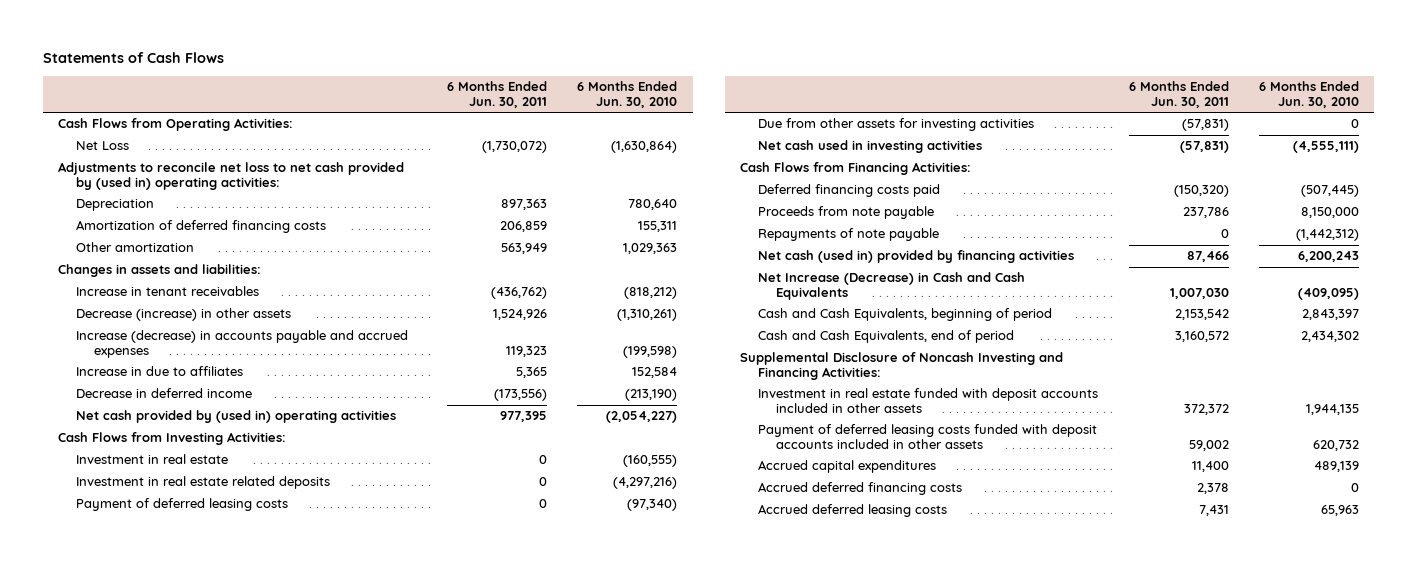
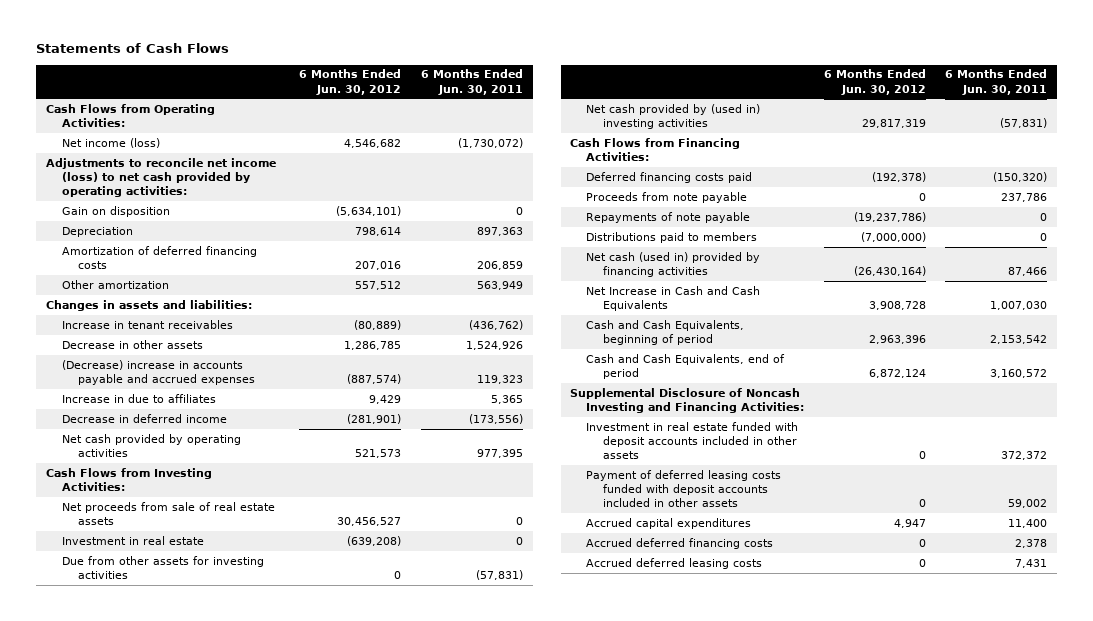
- | 6 Months Ended Jun. 30, 2011 | 6 Months Ended Jun. 30, 2010
+ | 6 Months Ended Jun. 30, 2012 | 6 Months Ended Jun. 30, 2011
- Net Loss | (1,730,072) | (1,630,864)
- Adjustments to reconcile net loss to net cash provided by (used in) operating activities:
+ Net income (loss) | 4,546,682 | (1,730,072)
+ Adjustments to reconcile net income (loss) to net cash provided by operating activities:
+ Gain on disposition | (5,634,101) | 0
- Decrease (increase) in other assets | 1,524,926 | (1,310,261)
- Increase (decrease) in accounts payable and accrued expenses | 119,323 | (199,598)
+ Decrease in other assets | 1,286,785 | 1,524,926
+ (Decrease) increase in accounts payable and accrued expenses | (887,574) | 119,323
- Net cash provided by (used in) operating activities | 977,395 | (2,054,227)
+ Net cash provided by operating activities | 521,573 | 977,395
+ Net proceeds from sale of real estate assets | 30,456,527 | 0
- Investment in real estate related deposits | 0 | (4,297,216)
- Payment of deferred leasing costs | 0 | (97,340)
- Net cash used in investing activities | (57,831) | (4,555,111)
+ Net cash provided by (used in) investing activities | 29,817,319 | (57,831)
+ Distributions paid to members | (7,000,000) | 0
- Net Increase (Decrease) in Cash and Cash Equivalents | 1,007,030 | (409,095)
+ Net Increase in Cash and Cash Equivalents | 3,908,728 | 1,007,030

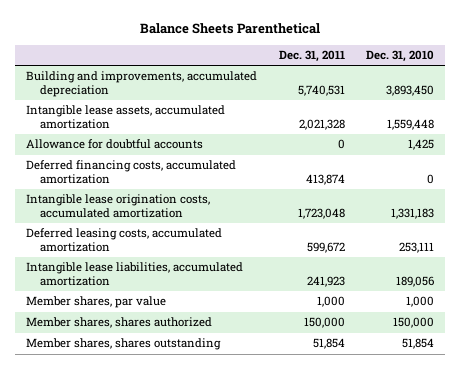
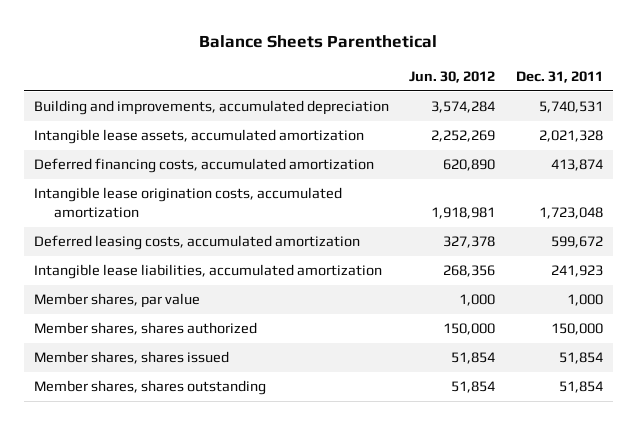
- | Dec. 31, 2011 | Dec. 31, 2010
+ | Jun. 30, 2012 | Dec. 31, 2011
- Allowance for doubtful accounts | 0 | 1,425
+ Member shares, shares issued | 51,854 | 51,854

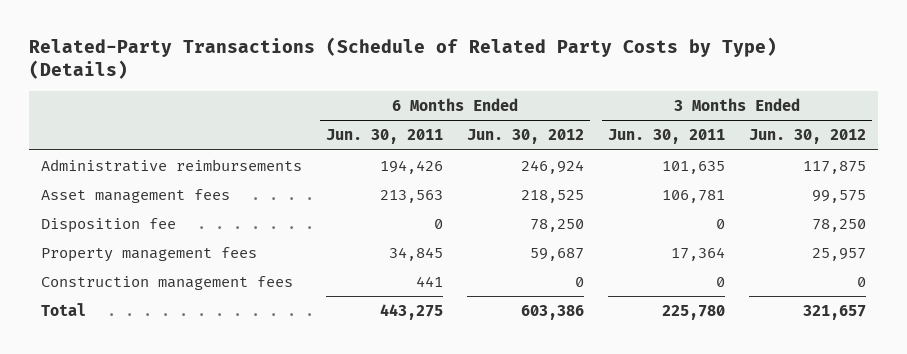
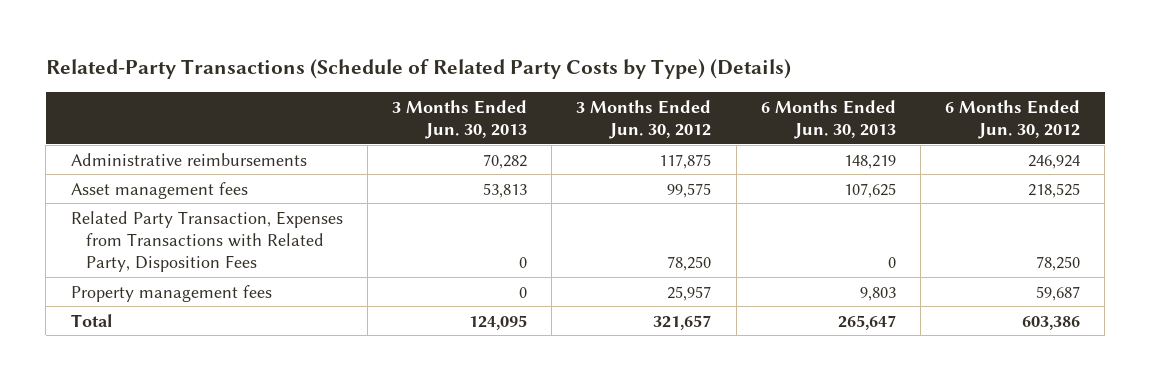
- | 6 Months Ended Jun. 30, 2011 | 6 Months Ended Jun. 30, 2012 | 3 Months Ended Jun. 30, 2011 | 3 Months Ended Jun. 30, 2012
+ | 3 Months Ended Jun. 30, 2013 | 3 Months Ended Jun. 30, 2012 | 6 Months Ended Jun. 30, 2013 | 6 Months Ended Jun. 30, 2012
- Disposition fee | 0 | 78,250 | 0 | 78,250
+ Related Party Transaction, Expenses from Transactions with Related Party, Disposition Fees | 0 | 78,250 | 0 | 78,250
- Construction management fees | 441 | 0 | 0 | 0

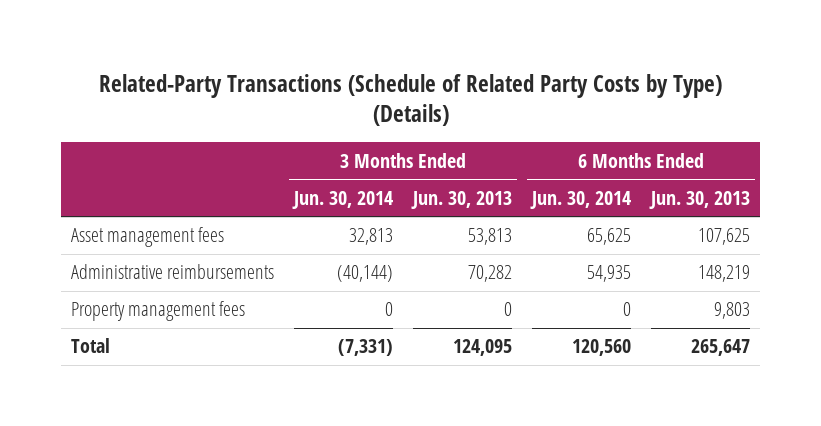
- | 3 Months Ended Jun. 30, 2013 | 3 Months Ended Jun. 30, 2012 | 6 Months Ended Jun. 30, 2013 | 6 Months Ended Jun. 30, 2012
+ | 3 Months Ended Jun. 30, 2014 | 3 Months Ended Jun. 30, 2013 | 6 Months Ended Jun. 30, 2014 | 6 Months Ended Jun. 30, 2013
- Related Party Transaction, Expenses from Transactions with Related Party, Disposition Fees | 0 | 78,250 | 0 | 78,250
moved down: Administrative reimbursements | (40,144) | 70,282 | 54,935 | 148,219

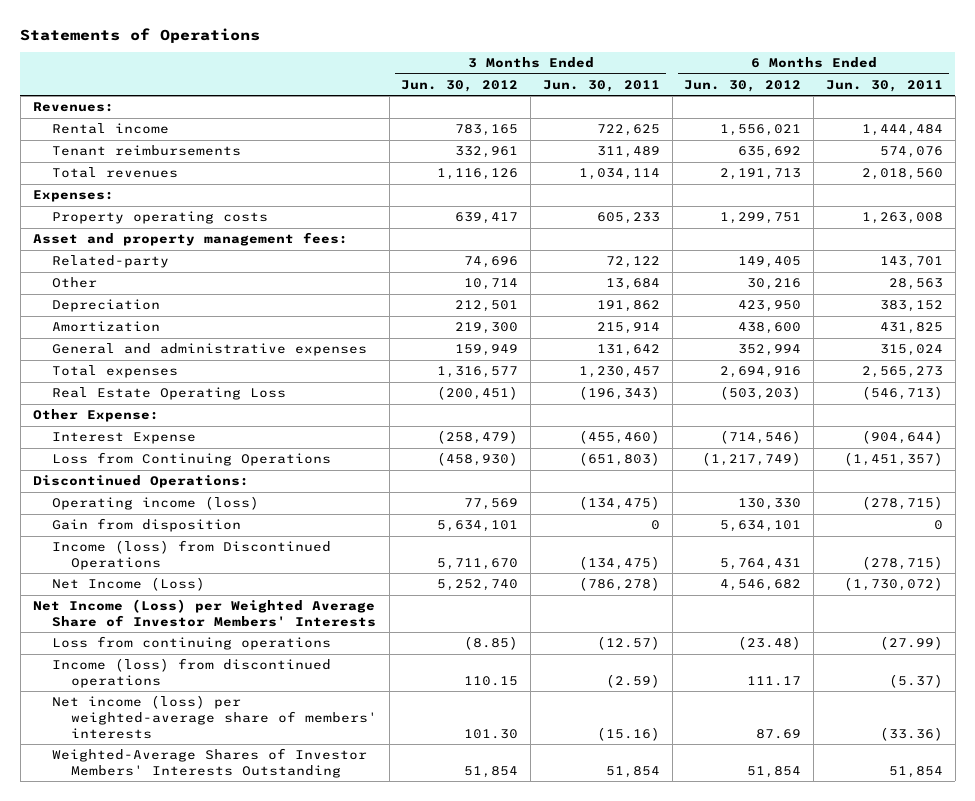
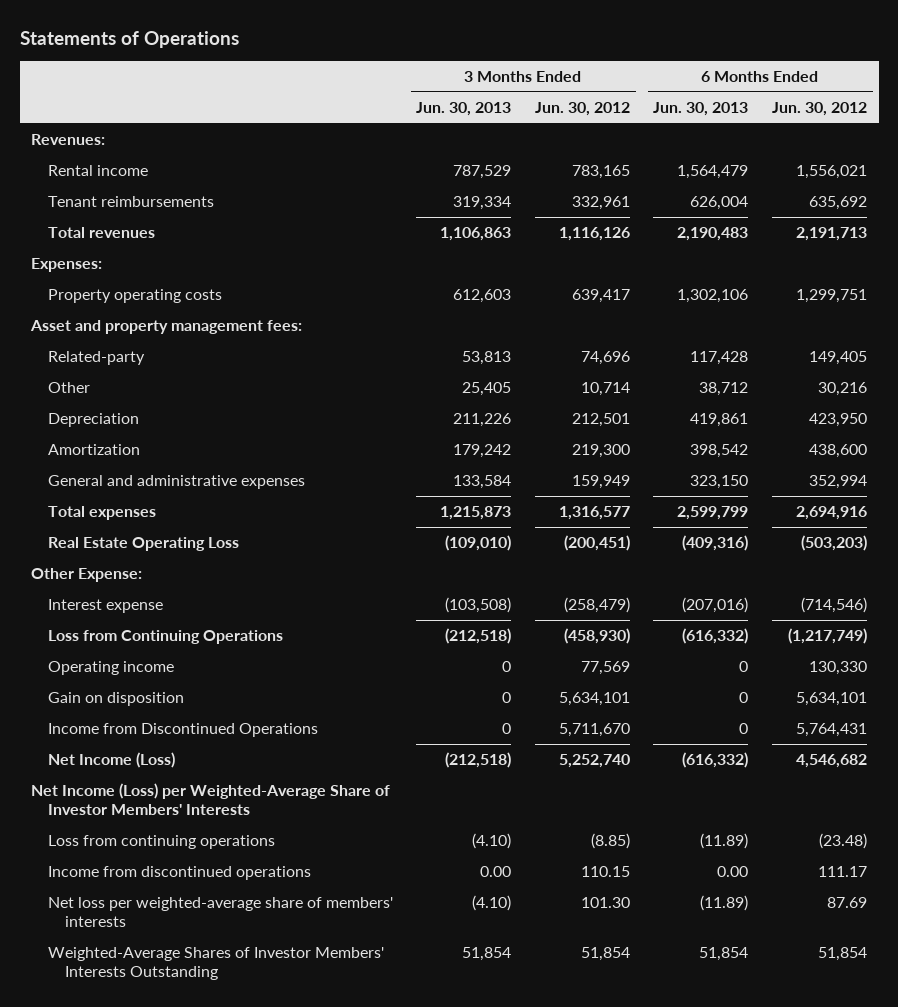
- | 3 Months Ended Jun. 30, 2012 | 3 Months Ended Jun. 30, 2011 | 6 Months Ended Jun. 30, 2012 | 6 Months Ended Jun. 30, 2011
+ | 3 Months Ended Jun. 30, 2013 | 3 Months Ended Jun. 30, 2012 | 6 Months Ended Jun. 30, 2013 | 6 Months Ended Jun. 30, 2012
- Interest Expense | (258,479) | (455,460) | (714,546) | (904,644)
+ Interest expense | (103,508) | (258,479) | (207,016) | (714,546)
- Discontinued Operations:
- Operating income (loss) | 77,569 | (134,475) | 130,330 | (278,715)
- Gain from disposition | 5,634,101 | 0 | 5,634,101 | 0
- Income (loss) from Discontinued Operations | 5,711,670 | (134,475) | 5,764,431 | (278,715)
+ Operating income | 0 | 77,569 | 0 | 130,330
+ Gain on disposition | 0 | 5,634,101 | 0 | 5,634,101
+ Income from Discontinued Operations | 0 | 5,711,670 | 0 | 5,764,431
- Net Income (Loss) per Weighted Average Share of Investor Members' Interests
+ Net Income (Loss) per Weighted-Average Share of Investor Members' Interests
- Income (loss) from discontinued operations | 110.15 | (2.59) | 111.17 | (5.37)
- Net income (loss) per weighted-average share of members' interests | 101.30 | (15.16) | 87.69 | (33.36)
+ Income from discontinued operations | 0.00 | 110.15 | 0.00 | 111.17
+ Net loss per weighted-average share of members' interests | (4.10) | 101.30 | (11.89) | 87.69

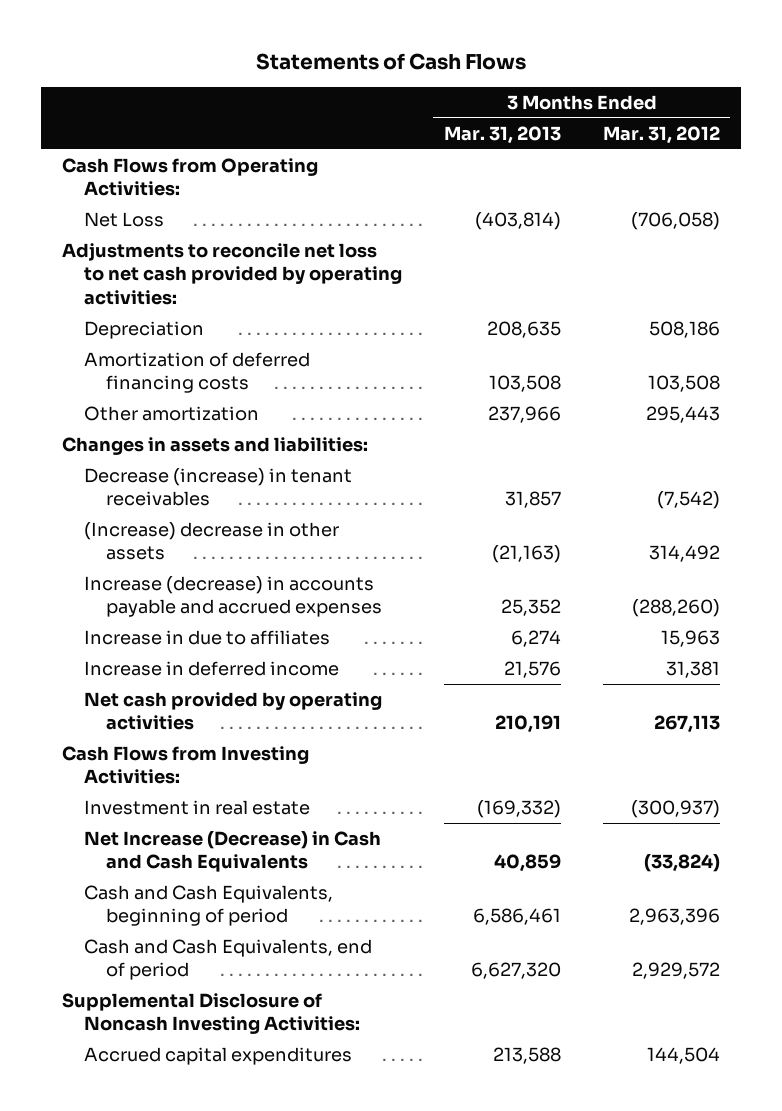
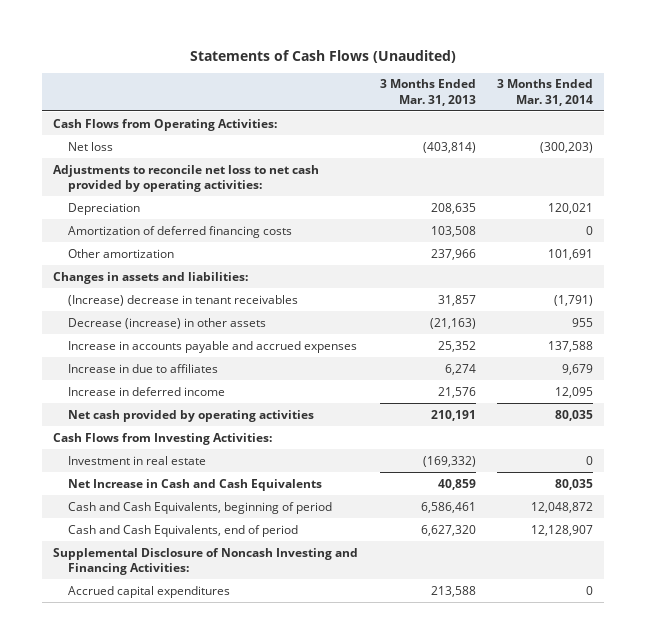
- Statements of Cash Flows
+ Statements of Cash Flows (Unaudited)
- | 3 Months Ended Mar. 31, 2013 | 3 Months Ended Mar. 31, 2012
+ | 3 Months Ended Mar. 31, 2013 | 3 Months Ended Mar. 31, 2014
- Net Loss | (403,814) | (706,058)
+ Net loss | (403,814) | (300,203)
- Decrease (increase) in tenant receivables | 31,857 | (7,542)
- (Increase) decrease in other assets | (21,163) | 314,492
- Increase (decrease) in accounts payable and accrued expenses | 25,352 | (288,260)
+ (Increase) decrease in tenant receivables | 31,857 | (1,791)
+ Decrease (increase) in other assets | (21,163) | 955
+ Increase in accounts payable and accrued expenses | 25,352 | 137,588
- Net Increase (Decrease) in Cash and Cash Equivalents | 40,859 | (33,824)
+ Net Increase in Cash and Cash Equivalents | 40,859 | 80,035
- Supplemental Disclosure of Noncash Investing Activities:
+ Supplemental Disclosure of Noncash Investing and Financing Activities:

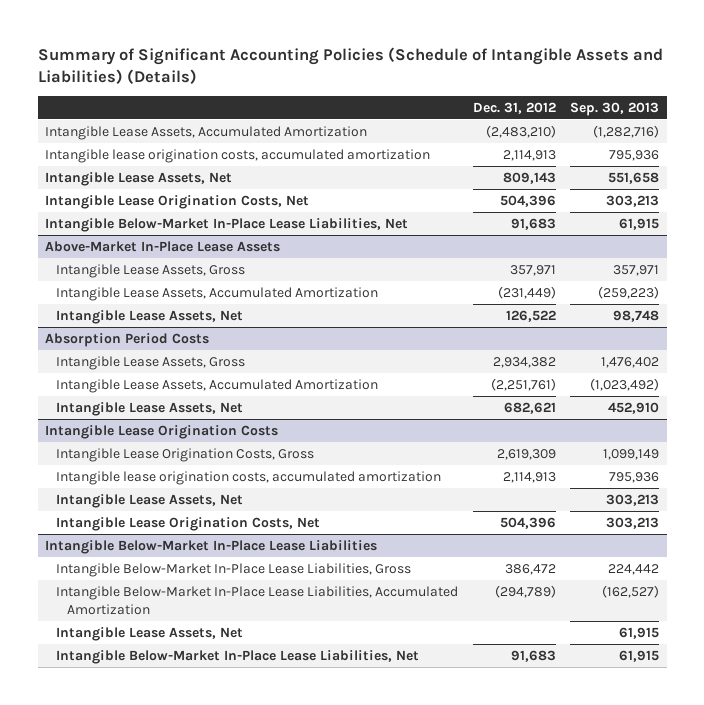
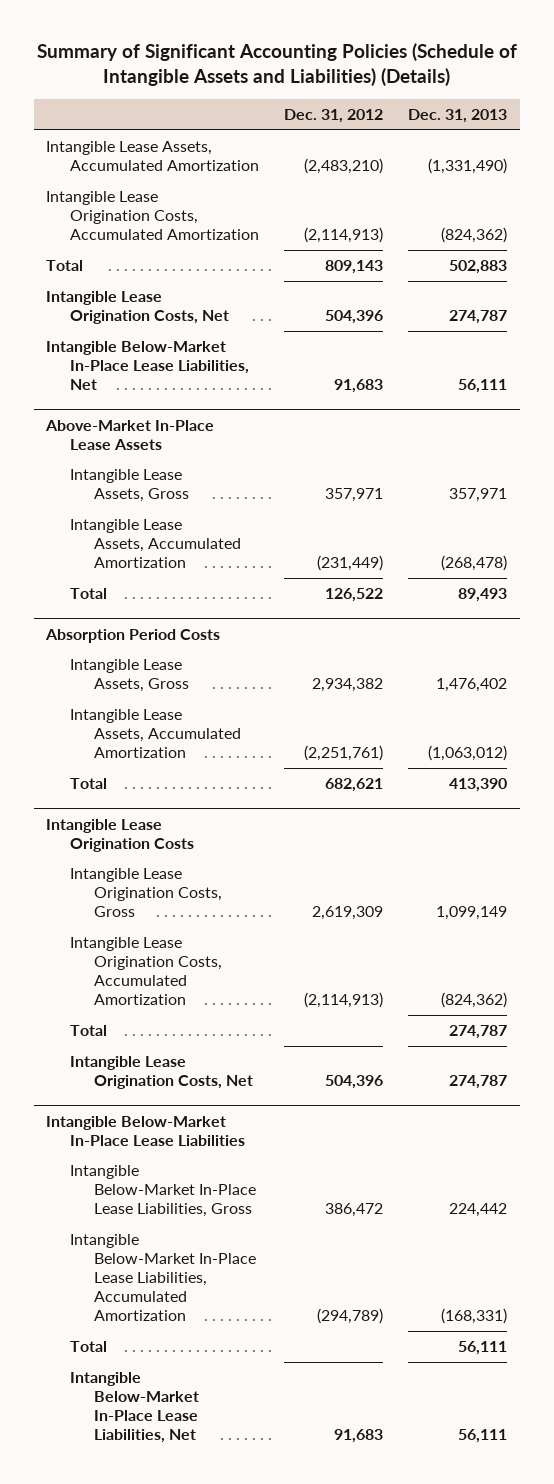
- | Dec. 31, 2012 | Sep. 30, 2013
+ | Dec. 31, 2012 | Dec. 31, 2013
- Intangible lease origination costs, accumulated amortization | 2,114,913 | 795,936
- Intangible Lease Assets, Net | 809,143 | 551,658
+ Intangible Lease Origination Costs, Accumulated Amortization | (2,114,913) | (824,362)
+ Total | 809,143 | 502,883
@ Above-Market In-Place Lease Assets
- Intangible Lease Assets, Net | 126,522 | 98,748
+ Total | 126,522 | 89,493
@ Absorption Period Costs
- Intangible Lease Assets, Net | 682,621 | 452,910
+ Total | 682,621 | 413,390
@ Intangible Lease Origination Costs
- Intangible lease origination costs, accumulated amortization | 2,114,913 | 795,936
- Intangible Lease Assets, Net | | 303,213
+ Intangible Lease Origination Costs, Accumulated Amortization | (2,114,913) | (824,362)
+ Total | | 274,787
@ Intangible Below-Market In-Place Lease Liabilities
- Intangible Lease Assets, Net | | 61,915
+ Total | | 56,111

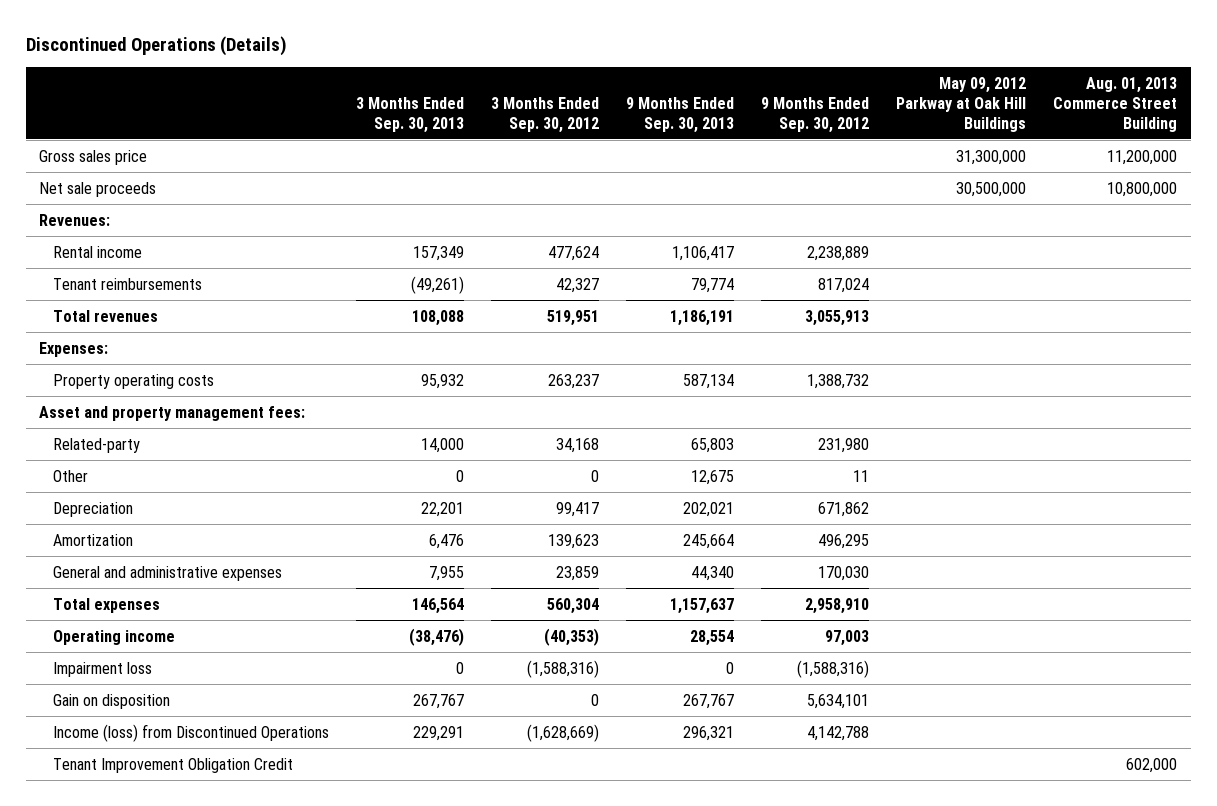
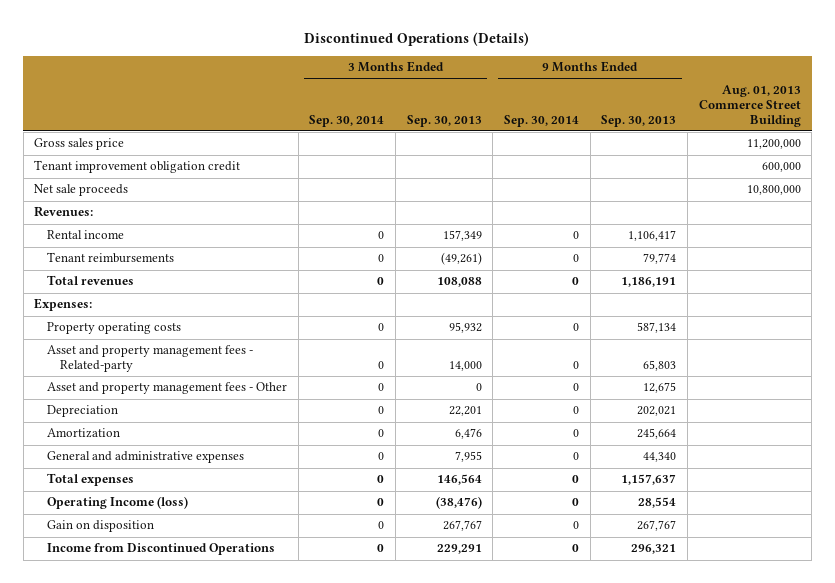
- | 3 Months Ended Sep. 30, 2013 | 3 Months Ended Sep. 30, 2012 | 9 Months Ended Sep. 30, 2013 | 9 Months Ended Sep. 30, 2012 | May 09, 2012 Parkway at Oak Hill Buildings | Aug. 01, 2013 Commerce Street Building
+ | 3 Months Ended Sep. 30, 2014 | 3 Months Ended Sep. 30, 2013 | 9 Months Ended Sep. 30, 2014 | 9 Months Ended Sep. 30, 2013 | Aug. 01, 2013 Commerce Street Building
+ Tenant improvement obligation credit | | | | | 600,000
- Asset and property management fees:
- Related-party | 14,000 | 34,168 | 65,803 | 231,980 | |
- Other | 0 | 0 | 12,675 | 11 | |
+ Asset and property management fees - Related-party | 0 | 14,000 | 0 | 65,803 |
+ Asset and property management fees - Other | 0 | 0 | 0 | 12,675 |
- Operating income | (38,476) | (40,353) | 28,554 | 97,003 | |
- Impairment loss | 0 | (1,588,316) | 0 | (1,588,316) | |
+ Operating Income (loss) | 0 | (38,476) | 0 | 28,554 |
- Income (loss) from Discontinued Operations | 229,291 | (1,628,669) | 296,321 | 4,142,788 | |
- Tenant Improvement Obligation Credit | | | | | | 602,000
+ Income from Discontinued Operations | 0 | 229,291 | 0 | 296,321 |

